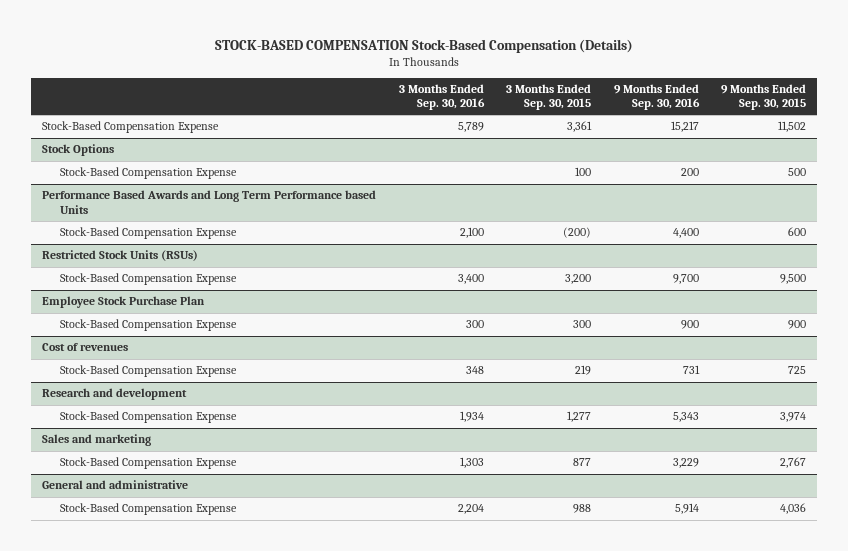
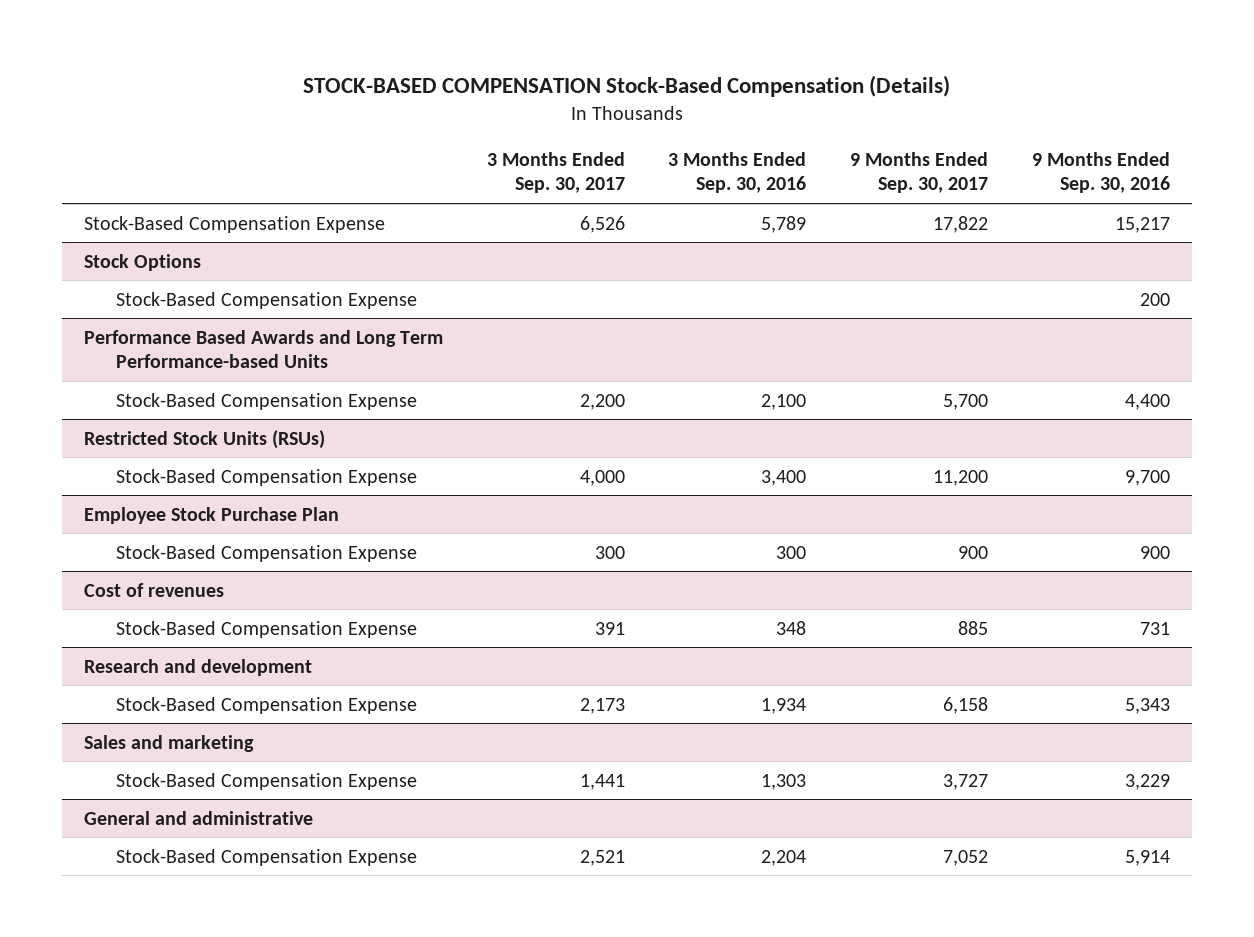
- | 3 Months Ended Sep. 30, 2016 | 3 Months Ended Sep. 30, 2015 | 9 Months Ended Sep. 30, 2016 | 9 Months Ended Sep. 30, 2015
+ | 3 Months Ended Sep. 30, 2017 | 3 Months Ended Sep. 30, 2016 | 9 Months Ended Sep. 30, 2017 | 9 Months Ended Sep. 30, 2016
- Performance Based Awards and Long Term Performance based Units
+ Performance Based Awards and Long Term Performance-based Units

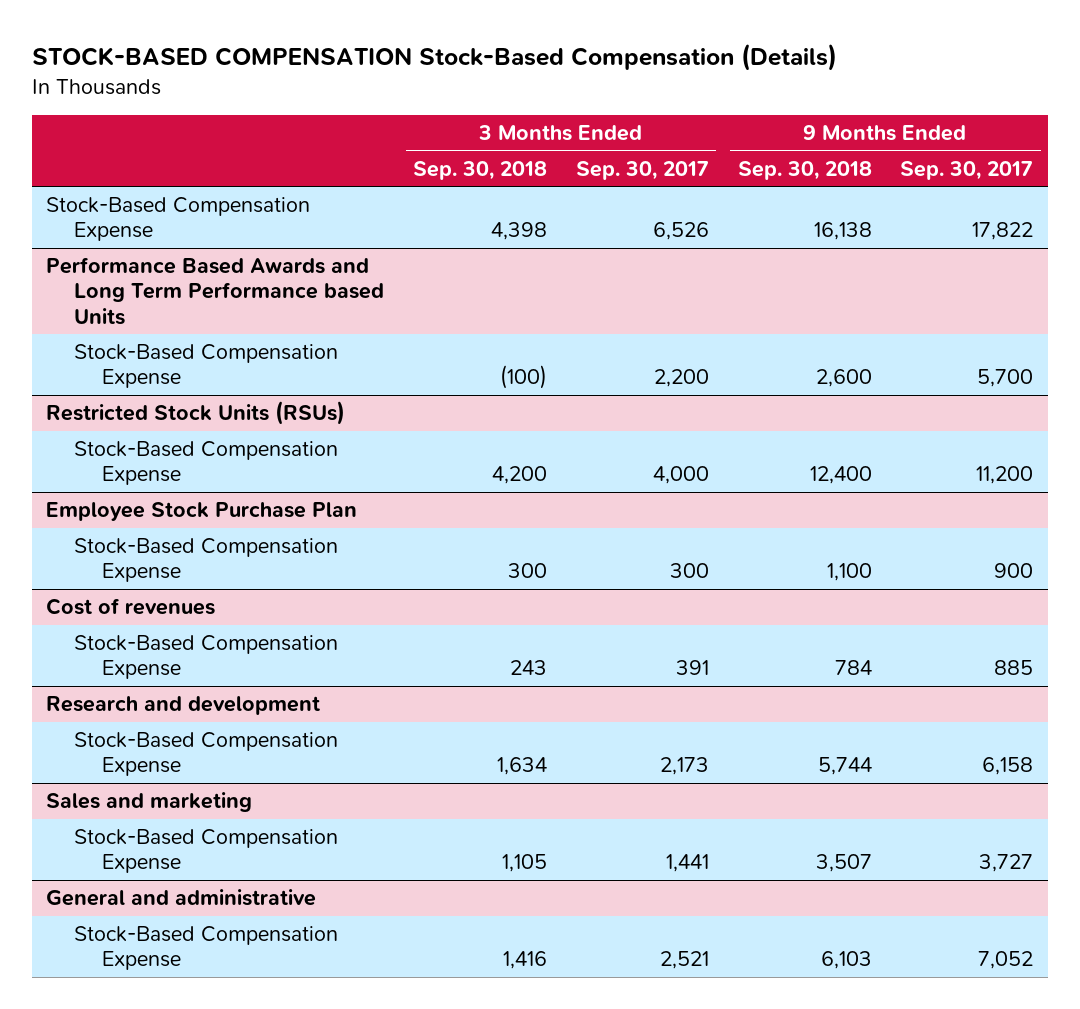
- | 3 Months Ended Sep. 30, 2017 | 3 Months Ended Sep. 30, 2016 | 9 Months Ended Sep. 30, 2017 | 9 Months Ended Sep. 30, 2016
+ | 3 Months Ended Sep. 30, 2018 | 3 Months Ended Sep. 30, 2017 | 9 Months Ended Sep. 30, 2018 | 9 Months Ended Sep. 30, 2017
- Stock Options
- Stock-Based Compensation Expense | | | | 200
- Performance Based Awards and Long Term Performance-based Units
+ Performance Based Awards and Long Term Performance based Units

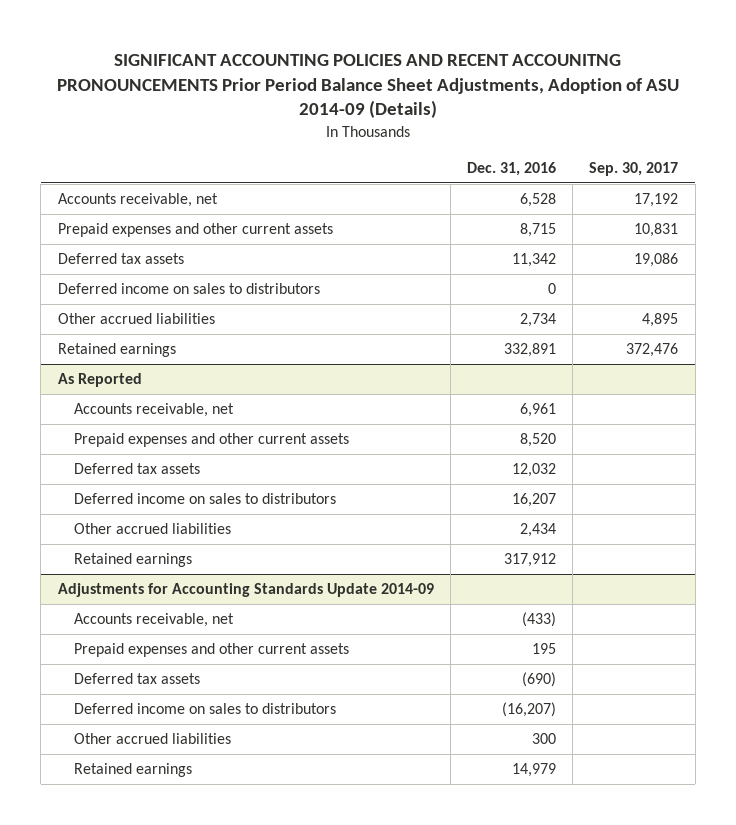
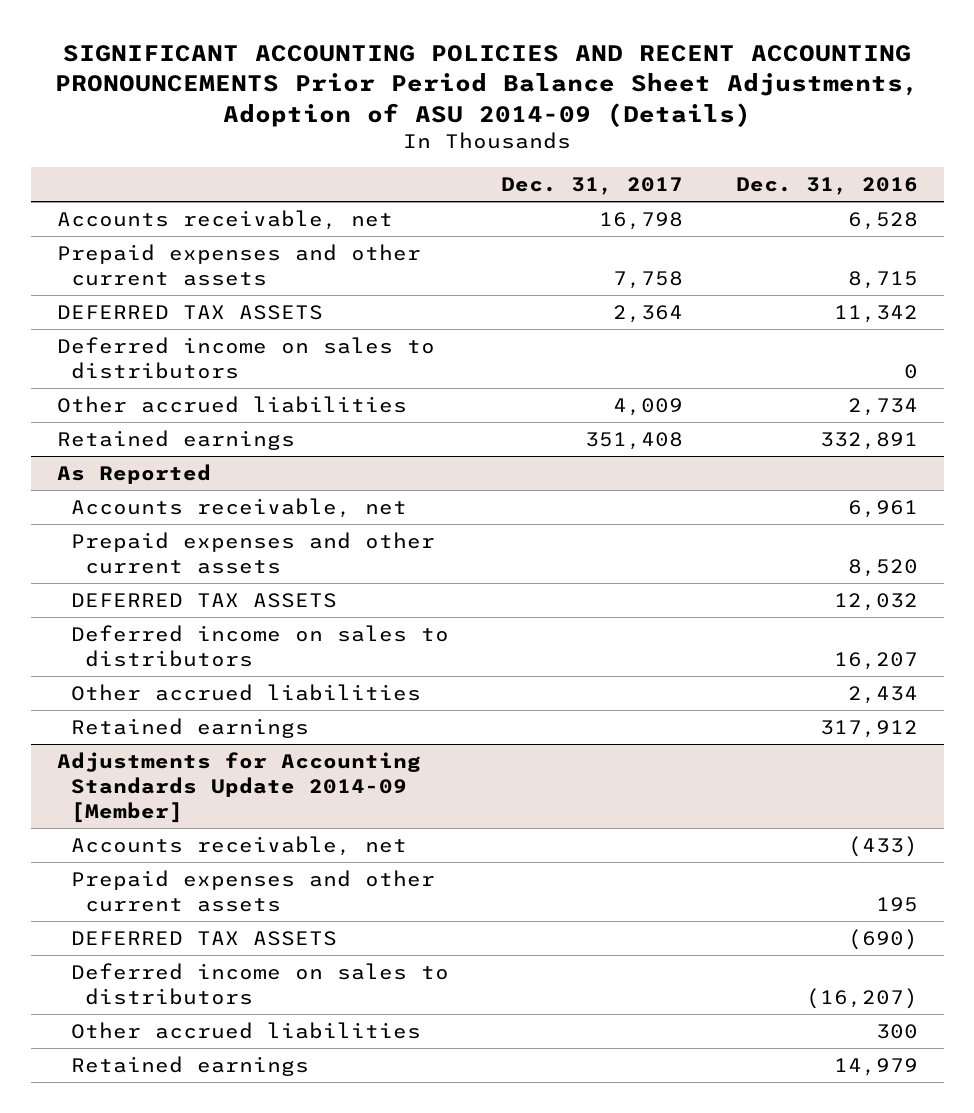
- SIGNIFICANT ACCOUNTING POLICIES AND RECENT ACCOUNITNG PRONOUNCEMENTS Prior Period Balance Sheet Adjustments, Adoption of ASU 2014-09 (Details)
+ SIGNIFICANT ACCOUNTING POLICIES AND RECENT ACCOUNTING PRONOUNCEMENTS Prior Period Balance Sheet Adjustments, Adoption of ASU 2014-09 (Details)
- | Dec. 31, 2016 | Sep. 30, 2017
+ | Dec. 31, 2017 | Dec. 31, 2016
- Deferred tax assets | 11,342 | 19,086
+ DEFERRED TAX ASSETS | 2,364 | 11,342
@ As Reported
- Deferred tax assets | 12,032 |
+ DEFERRED TAX ASSETS | | 12,032
- Adjustments for Accounting Standards Update 2014-09
+ Adjustments for Accounting Standards Update 2014-09 [Member]
- Deferred tax assets | (690) |
+ DEFERRED TAX ASSETS | | (690)

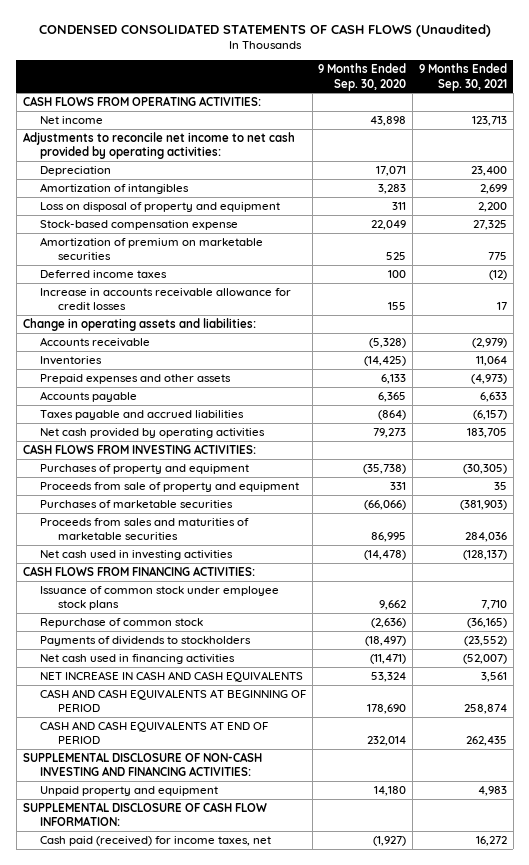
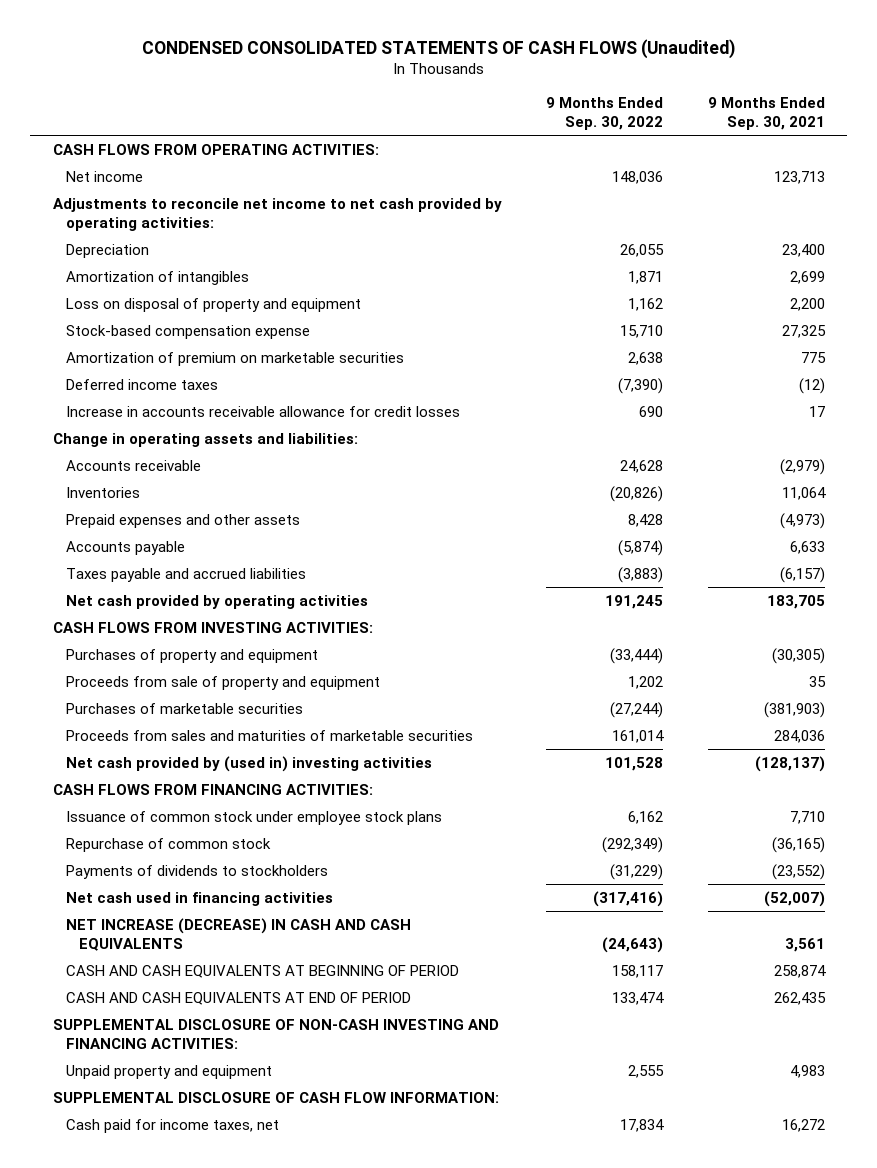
- | 9 Months Ended Sep. 30, 2020 | 9 Months Ended Sep. 30, 2021
+ | 9 Months Ended Sep. 30, 2022 | 9 Months Ended Sep. 30, 2021
- Net cash used in investing activities | (14,478) | (128,137)
+ Net cash provided by (used in) investing activities | 101,528 | (128,137)
- NET INCREASE IN CASH AND CASH EQUIVALENTS | 53,324 | 3,561
+ NET INCREASE (DECREASE) IN CASH AND CASH EQUIVALENTS | (24,643) | 3,561
- Cash paid (received) for income taxes, net | (1,927) | 16,272
+ Cash paid for income taxes, net | 17,834 | 16,272

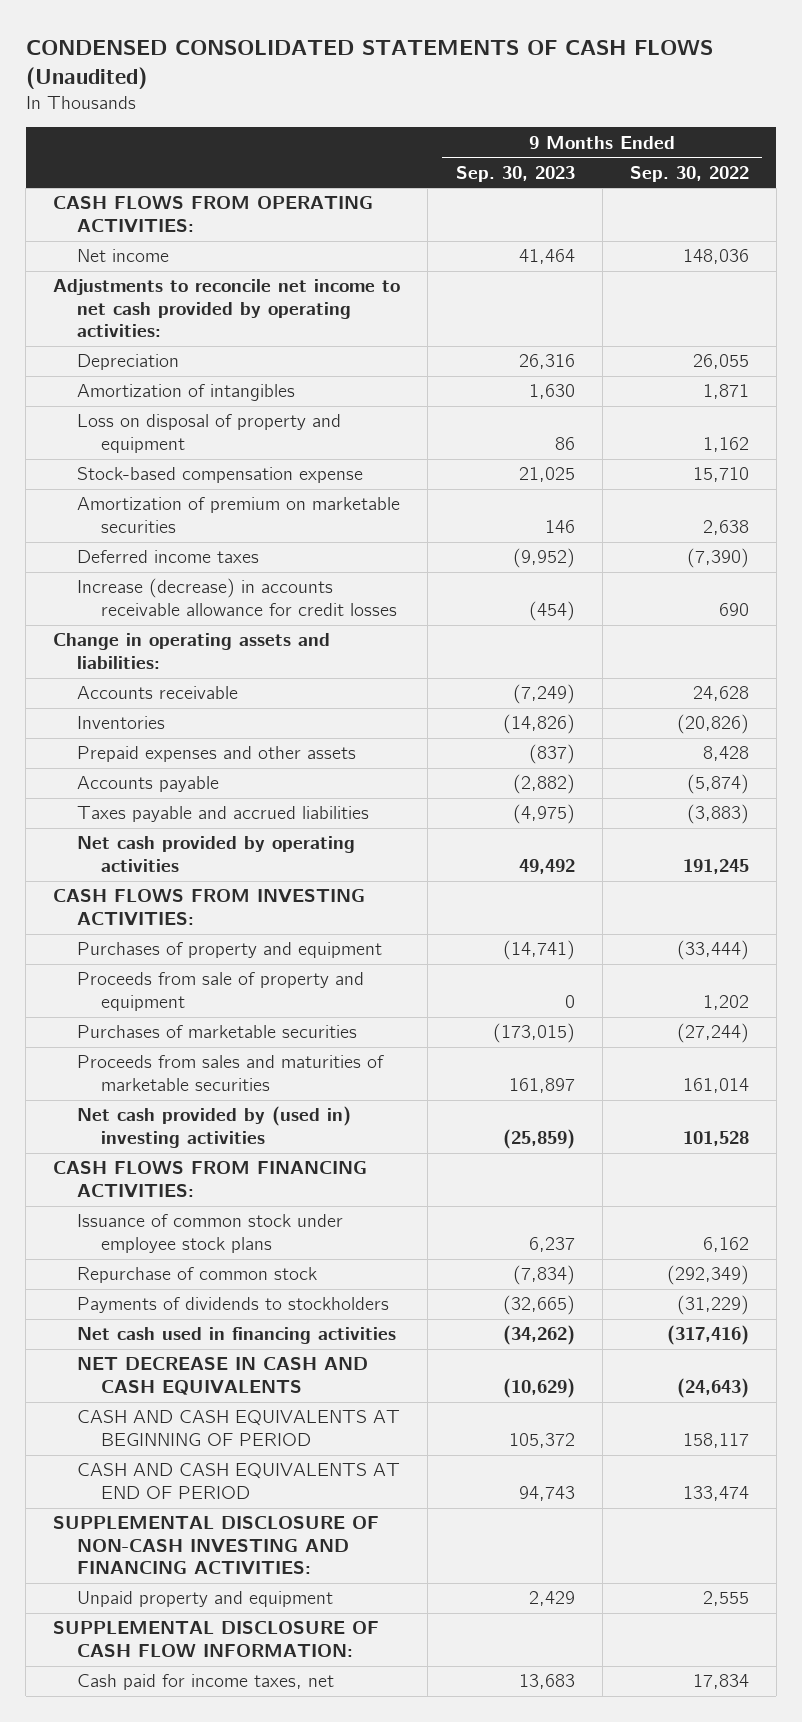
- | 9 Months Ended Sep. 30, 2022 | 9 Months Ended Sep. 30, 2021
+ | 9 Months Ended Sep. 30, 2023 | 9 Months Ended Sep. 30, 2022
- Increase in accounts receivable allowance for credit losses | 690 | 17
+ Increase (decrease) in accounts receivable allowance for credit losses | (454) | 690
- NET INCREASE (DECREASE) IN CASH AND CASH EQUIVALENTS | (24,643) | 3,561
+ NET DECREASE IN CASH AND CASH EQUIVALENTS | (10,629) | (24,643)

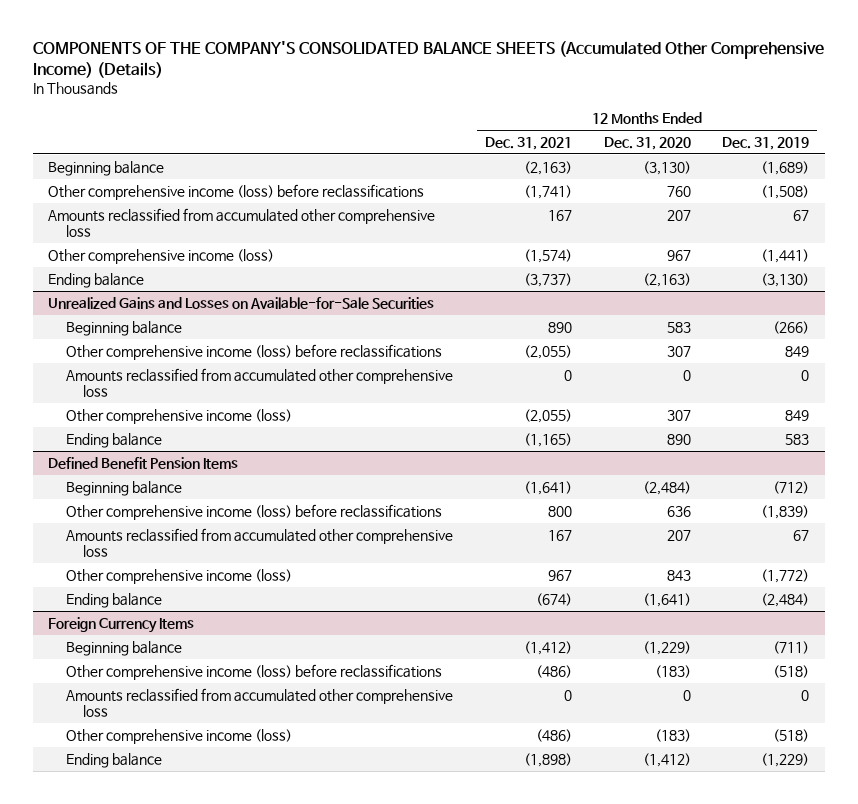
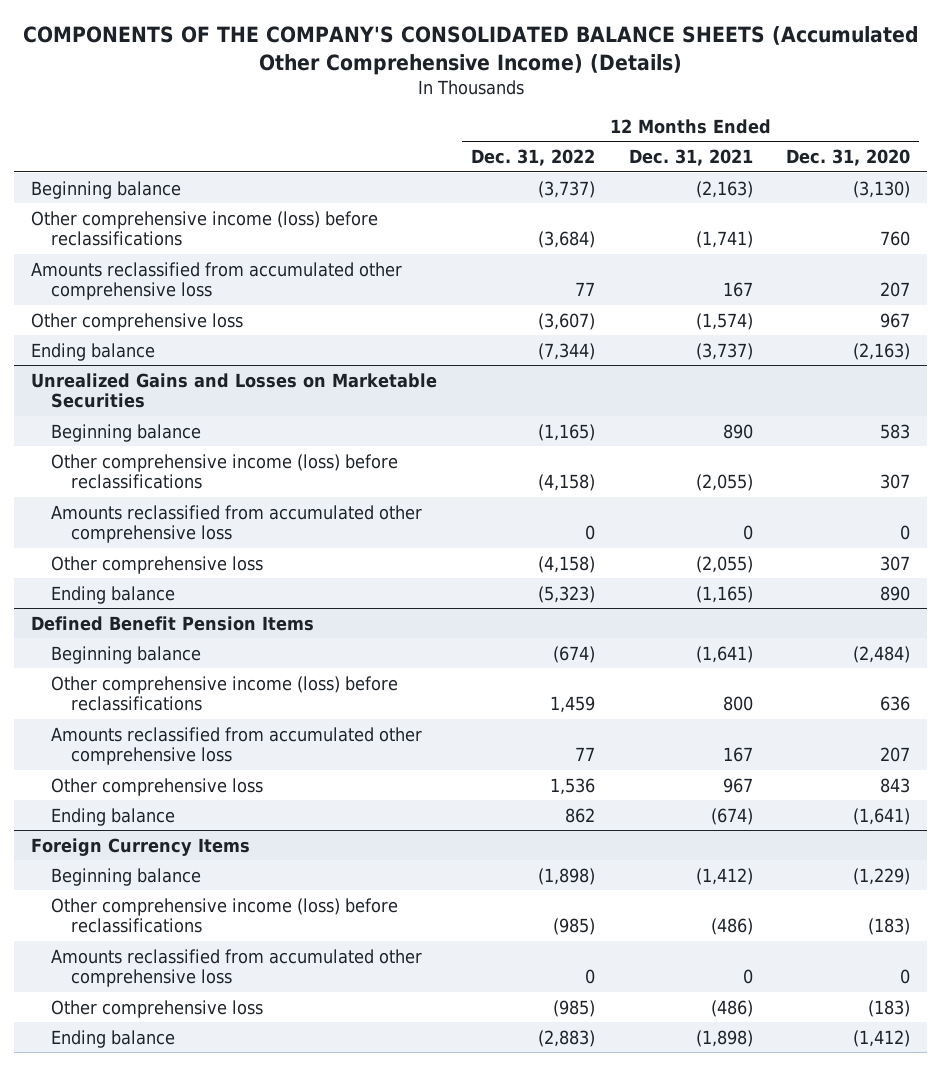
- | 12 Months Ended Dec. 31, 2021 | 12 Months Ended Dec. 31, 2020 | 12 Months Ended Dec. 31, 2019
+ | 12 Months Ended Dec. 31, 2022 | 12 Months Ended Dec. 31, 2021 | 12 Months Ended Dec. 31, 2020
- Other comprehensive income (loss) | (1,574) | 967 | (1,441)
+ Other comprehensive loss | (3,607) | (1,574) | 967
- Unrealized Gains and Losses on Available-for-Sale Securities
+ Unrealized Gains and Losses on Marketable Securities
- Other comprehensive income (loss) | (2,055) | 307 | 849
+ Other comprehensive loss | (4,158) | (2,055) | 307
@ Defined Benefit Pension Items
- Other comprehensive income (loss) | 967 | 843 | (1,772)
+ Other comprehensive loss | 1,536 | 967 | 843
@ Foreign Currency Items
- Other comprehensive income (loss) | (486) | (183) | (518)
+ Other comprehensive loss | (985) | (486) | (183)

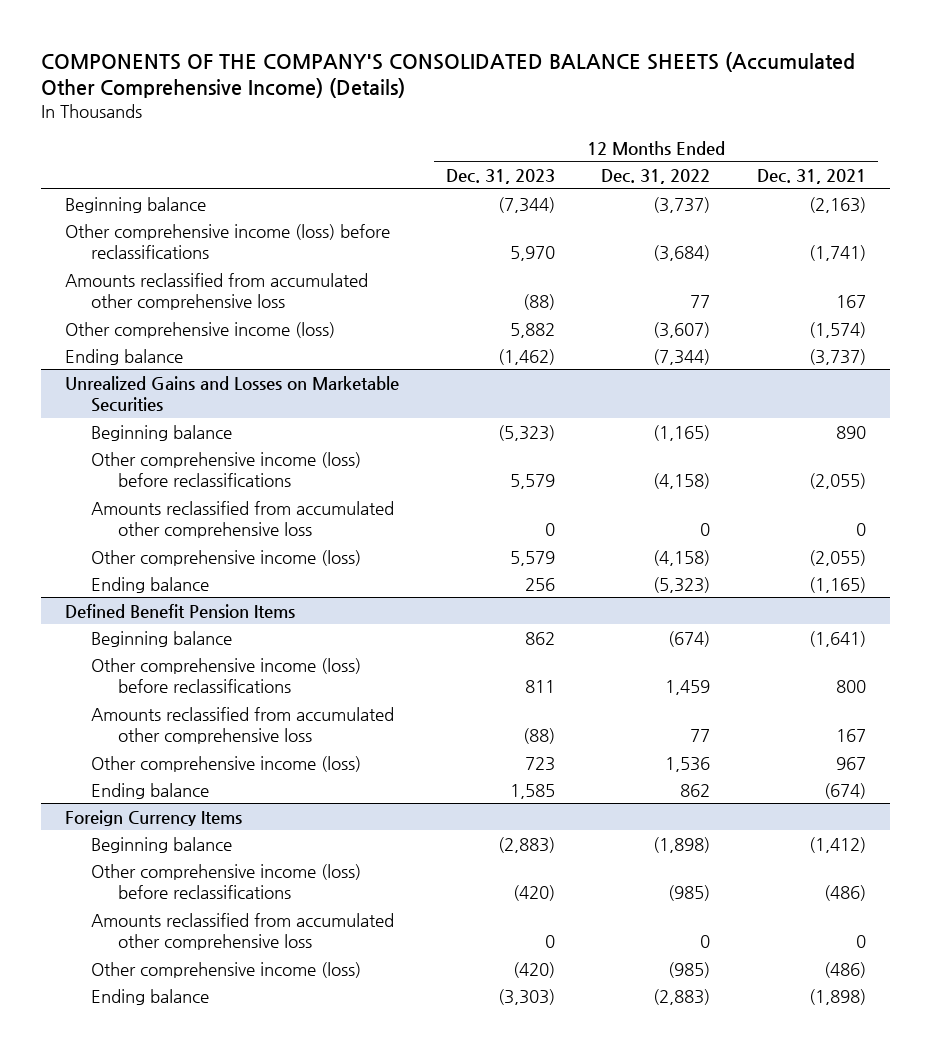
- | 12 Months Ended Dec. 31, 2022 | 12 Months Ended Dec. 31, 2021 | 12 Months Ended Dec. 31, 2020
+ | 12 Months Ended Dec. 31, 2023 | 12 Months Ended Dec. 31, 2022 | 12 Months Ended Dec. 31, 2021
- Other comprehensive loss | (3,607) | (1,574) | 967
+ Other comprehensive income (loss) | 5,882 | (3,607) | (1,574)
@ Unrealized Gains and Losses on Marketable Securities
- Other comprehensive loss | (4,158) | (2,055) | 307
+ Other comprehensive income (loss) | 5,579 | (4,158) | (2,055)
@ Defined Benefit Pension Items
- Other comprehensive loss | 1,536 | 967 | 843
+ Other comprehensive income (loss) | 723 | 1,536 | 967
@ Foreign Currency Items
- Other comprehensive loss | (985) | (486) | (183)
+ Other comprehensive income (loss) | (420) | (985) | (486)

